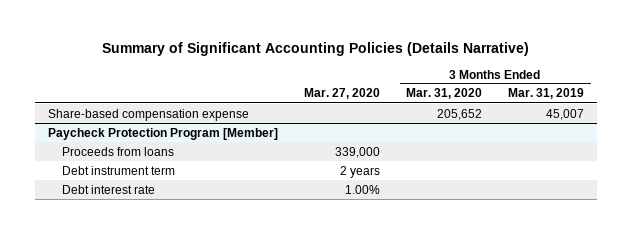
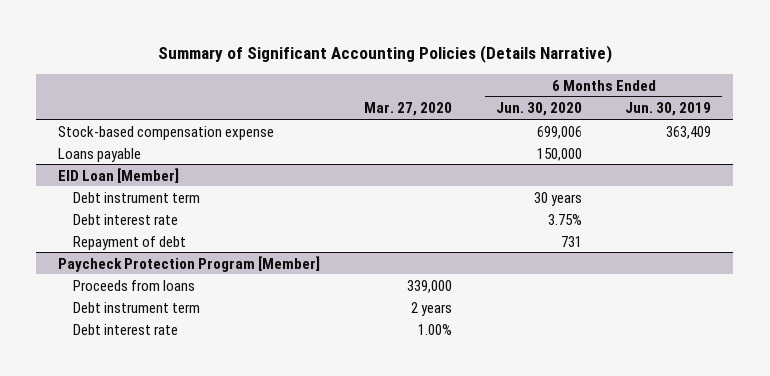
- | Mar. 27, 2020 | 3 Months Ended Mar. 31, 2020 | 3 Months Ended Mar. 31, 2019
+ | Mar. 27, 2020 | 6 Months Ended Jun. 30, 2020 | 6 Months Ended Jun. 30, 2019
- Share-based compensation expense | | 205,652 | 45,007
+ Stock-based compensation expense | | 699,006 | 363,409
+ Loans payable | | 150,000 |
+ EID Loan [Member]
+ Debt instrument term | | 30 years |
+ Debt interest rate | | 3.75% |
+ Repayment of debt | | 731 |

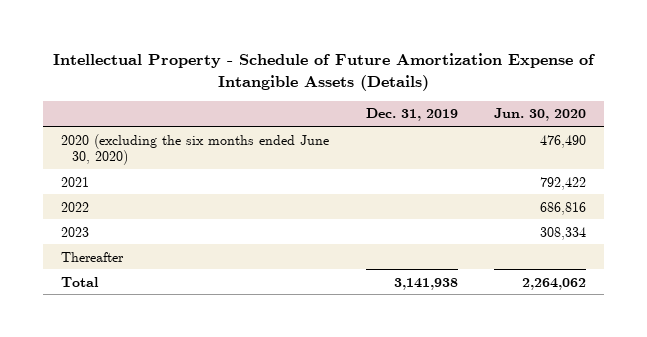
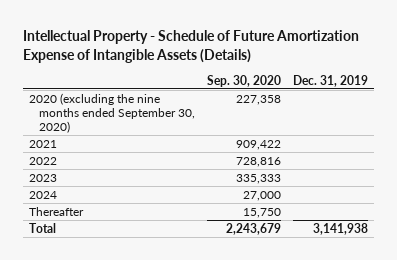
- | Dec. 31, 2019 | Jun. 30, 2020
+ | Sep. 30, 2020 | Dec. 31, 2019
- 2020 (excluding the six months ended June 30, 2020) | | 476,490
+ 2020 (excluding the nine months ended September 30, 2020) | 227,358 |
+ 2024 | 27,000 |

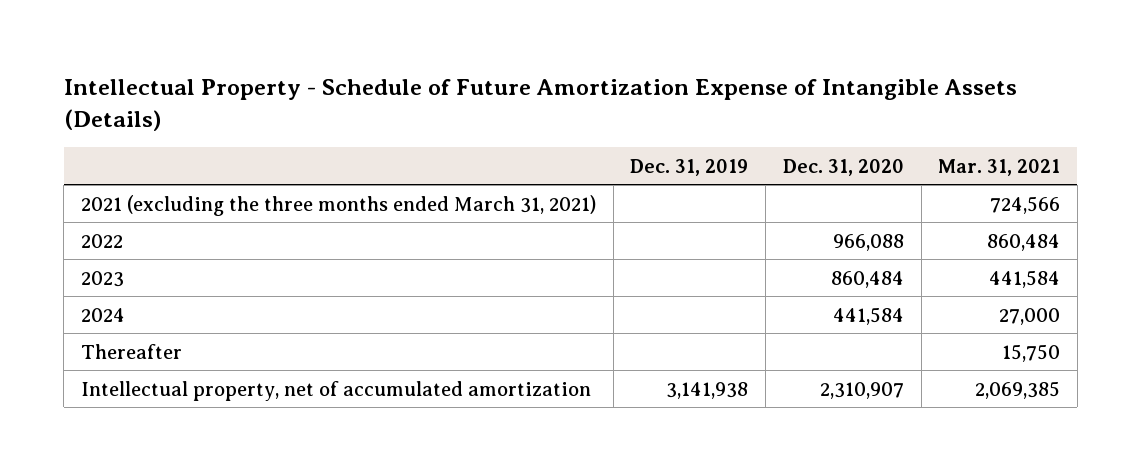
- | Sep. 30, 2020 | Dec. 31, 2019
+ | Dec. 31, 2019 | Dec. 31, 2020 | Mar. 31, 2021
- 2020 (excluding the nine months ended September 30, 2020) | 227,358 |
- 2021 | 909,422 |
+ 2021 (excluding the three months ended March 31, 2021) | | | 724,566
- Total | 2,243,679 | 3,141,938
+ Intellectual property, net of accumulated amortization | 3,141,938 | 2,310,907 | 2,069,385

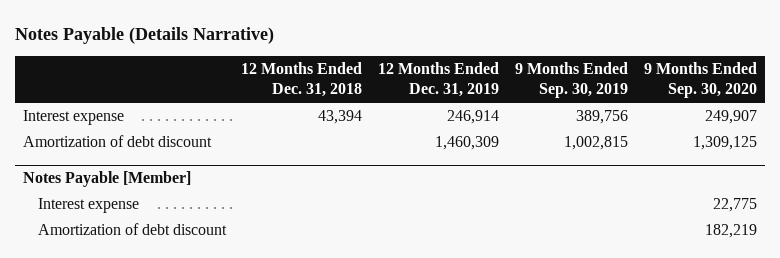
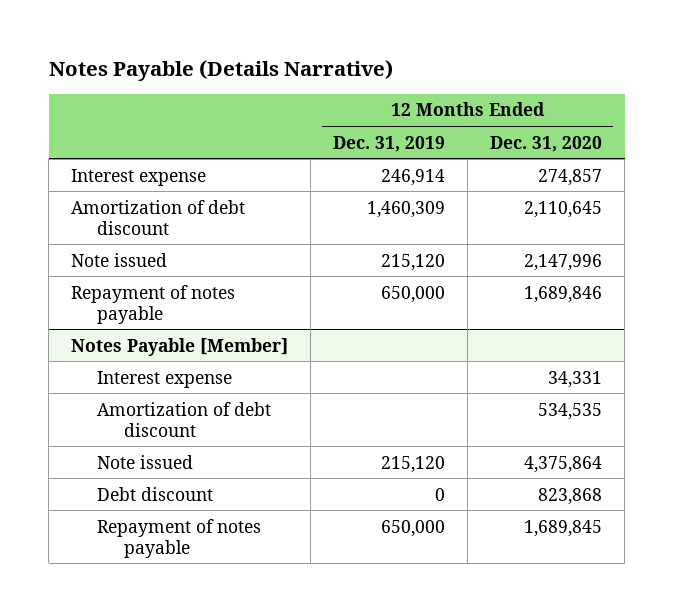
- | 12 Months Ended Dec. 31, 2018 | 12 Months Ended Dec. 31, 2019 | 9 Months Ended Sep. 30, 2019 | 9 Months Ended Sep. 30, 2020
+ | 12 Months Ended Dec. 31, 2019 | 12 Months Ended Dec. 31, 2020
+ Note issued | 215,120 | 2,147,996
+ Repayment of notes payable | 650,000 | 1,689,846
@ Notes Payable [Member]
+ Note issued | 215,120 | 4,375,864
+ Debt discount | 0 | 823,868
+ Repayment of notes payable | 650,000 | 1,689,845

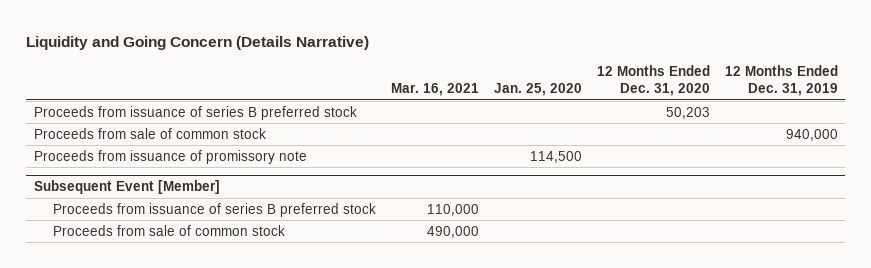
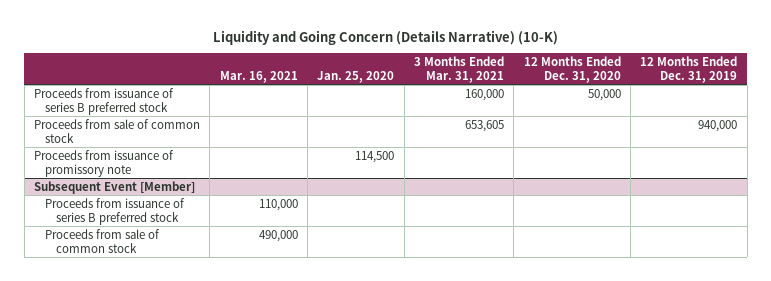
- Liquidity and Going Concern (Details Narrative)
+ Liquidity and Going Concern (Details Narrative) (10-K)
- | Mar. 16, 2021 | Jan. 25, 2020 | 12 Months Ended Dec. 31, 2020 | 12 Months Ended Dec. 31, 2019
+ | Mar. 16, 2021 | Jan. 25, 2020 | 3 Months Ended Mar. 31, 2021 | 12 Months Ended Dec. 31, 2020 | 12 Months Ended Dec. 31, 2019
- Proceeds from issuance of series B preferred stock | | | 50,203 |
+ Proceeds from issuance of series B preferred stock | | | 160,000 | 50,000 |

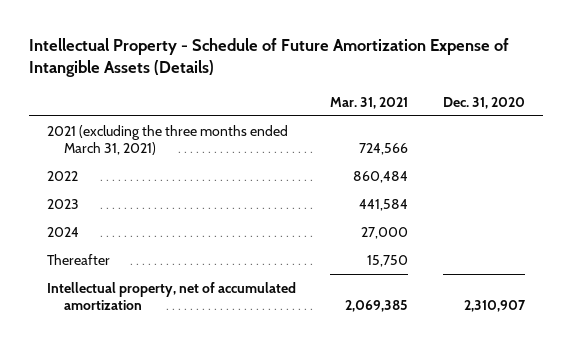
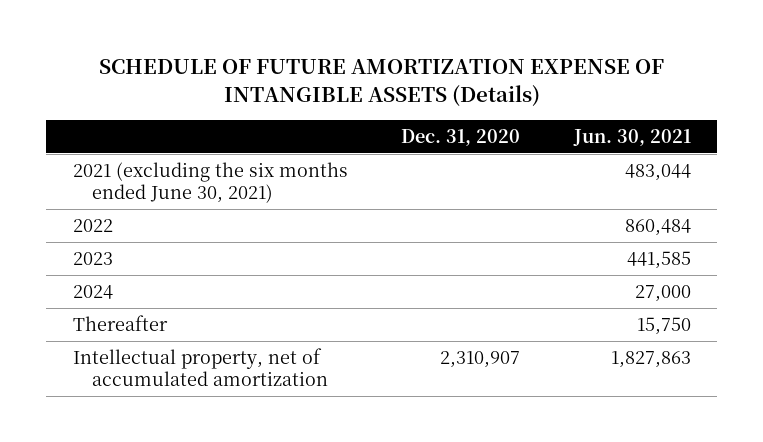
- Intellectual Property - Schedule of Future Amortization Expense of Intangible Assets (Details)
+ SCHEDULE OF FUTURE AMORTIZATION EXPENSE OF INTANGIBLE ASSETS (Details)
- | Mar. 31, 2021 | Dec. 31, 2020
+ | Dec. 31, 2020 | Jun. 30, 2021
- 2021 (excluding the three months ended March 31, 2021) | 724,566 |
+ 2021 (excluding the six months ended June 30, 2021) | | 483,044

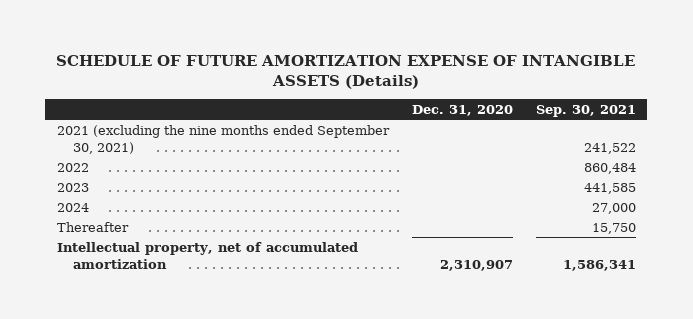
- | Dec. 31, 2020 | Jun. 30, 2021
+ | Dec. 31, 2020 | Sep. 30, 2021
- 2021 (excluding the six months ended June 30, 2021) | | 483,044
+ 2021 (excluding the nine months ended September 30, 2021) | | 241,522

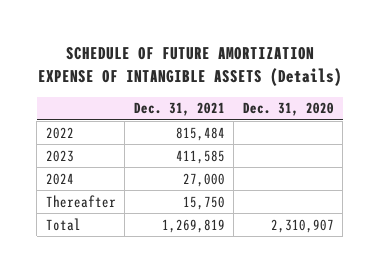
- | Dec. 31, 2020 | Sep. 30, 2021
+ | Dec. 31, 2021 | Dec. 31, 2020
- 2021 (excluding the nine months ended September 30, 2021) | | 241,522
- Intellectual property, net of accumulated amortization | 2,310,907 | 1,586,341
+ Total | 1,269,819 | 2,310,907

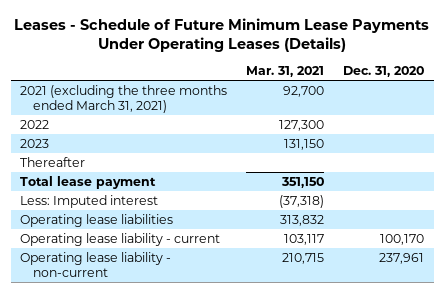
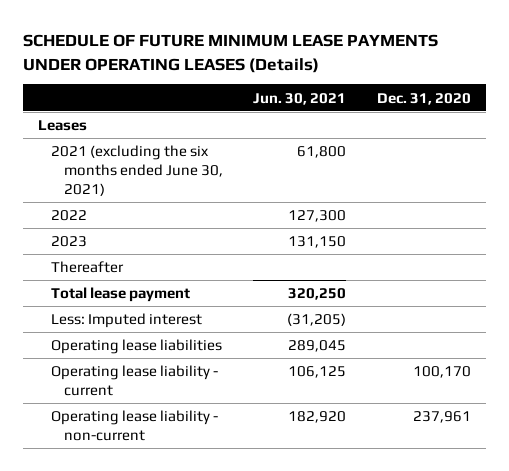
- Leases - Schedule of Future Minimum Lease Payments Under Operating Leases (Details)
+ SCHEDULE OF FUTURE MINIMUM LEASE PAYMENTS UNDER OPERATING LEASES (Details)
- | Mar. 31, 2021 | Dec. 31, 2020
+ | Jun. 30, 2021 | Dec. 31, 2020
- 2021 (excluding the three months ended March 31, 2021) | 92,700 |
+ Leases
+ 2021 (excluding the six months ended June 30, 2021) | 61,800 |

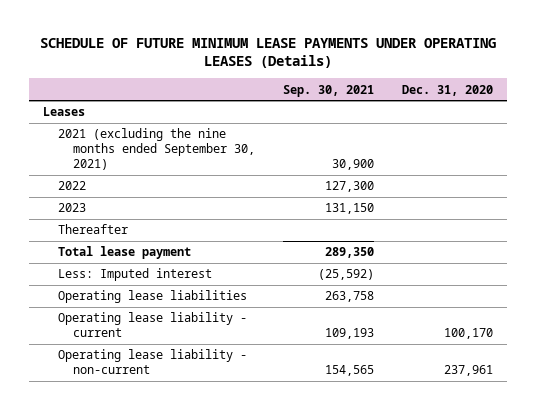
- | Jun. 30, 2021 | Dec. 31, 2020
+ | Sep. 30, 2021 | Dec. 31, 2020
- 2021 (excluding the six months ended June 30, 2021) | 61,800 |
+ 2021 (excluding the nine months ended September 30, 2021) | 30,900 |

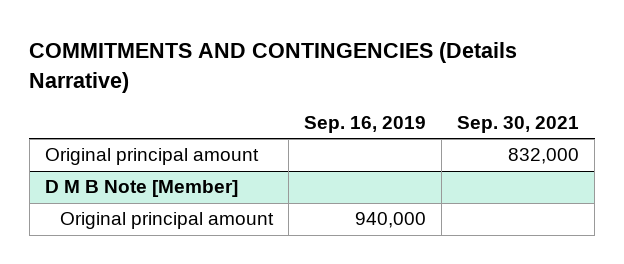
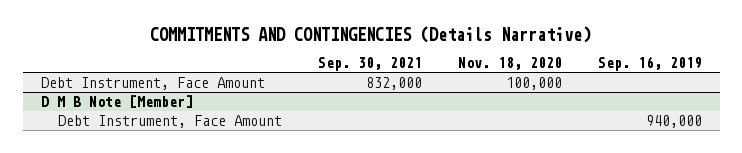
- | Sep. 16, 2019 | Sep. 30, 2021
+ | Sep. 30, 2021 | Nov. 18, 2020 | Sep. 16, 2019
- Original principal amount | | 832,000
+ Debt Instrument, Face Amount | 832,000 | 100,000 |
@ D M B Note [Member]
- Original principal amount | 940,000 |
+ Debt Instrument, Face Amount | | | 940,000

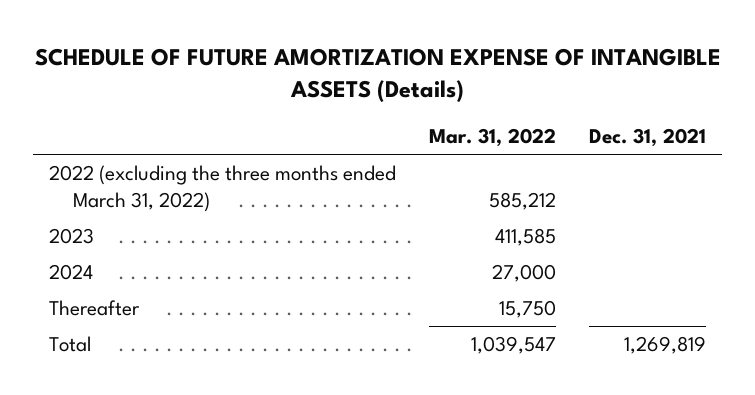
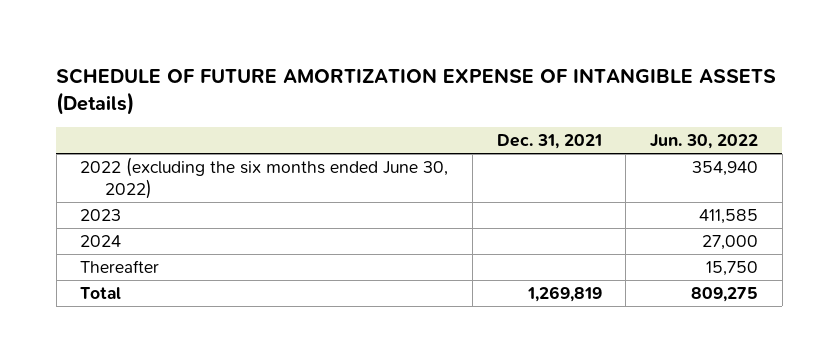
- | Mar. 31, 2022 | Dec. 31, 2021
+ | Dec. 31, 2021 | Jun. 30, 2022
- 2022 (excluding the three months ended March 31, 2022) | 585,212 |
+ 2022 (excluding the six months ended June 30, 2022) | | 354,940

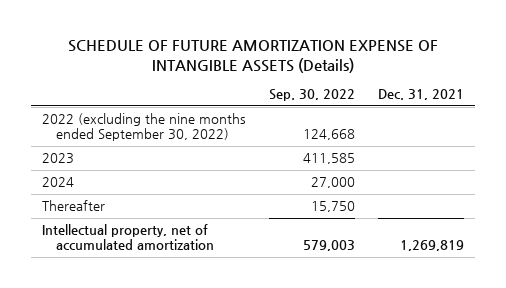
- | Dec. 31, 2021 | Jun. 30, 2022
+ | Sep. 30, 2022 | Dec. 31, 2021
- 2022 (excluding the six months ended June 30, 2022) | | 354,940
+ 2022 (excluding the nine months ended September 30, 2022) | 124,668 |
- Total | 1,269,819 | 809,275
+ Intellectual property, net of accumulated amortization | 579,003 | 1,269,819

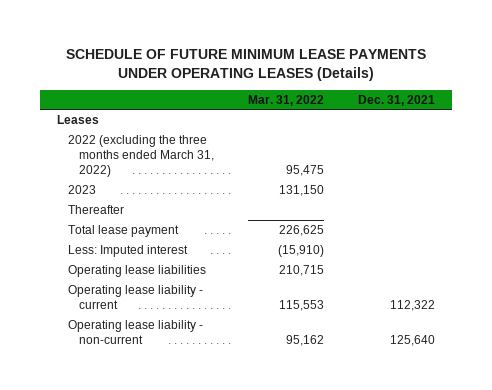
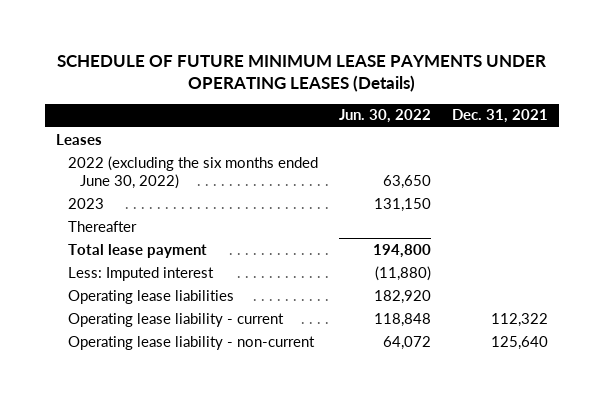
- | Mar. 31, 2022 | Dec. 31, 2021
+ | Jun. 30, 2022 | Dec. 31, 2021
- 2022 (excluding the three months ended March 31, 2022) | 95,475 |
+ 2022 (excluding the six months ended June 30, 2022) | 63,650 |

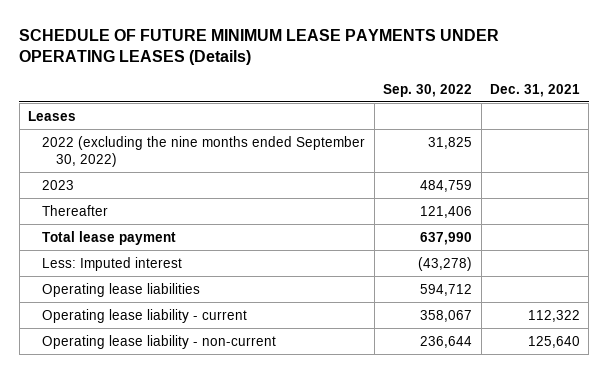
- | Jun. 30, 2022 | Dec. 31, 2021
+ | Sep. 30, 2022 | Dec. 31, 2021
- 2022 (excluding the six months ended June 30, 2022) | 63,650 |
+ 2022 (excluding the nine months ended September 30, 2022) | 31,825 |

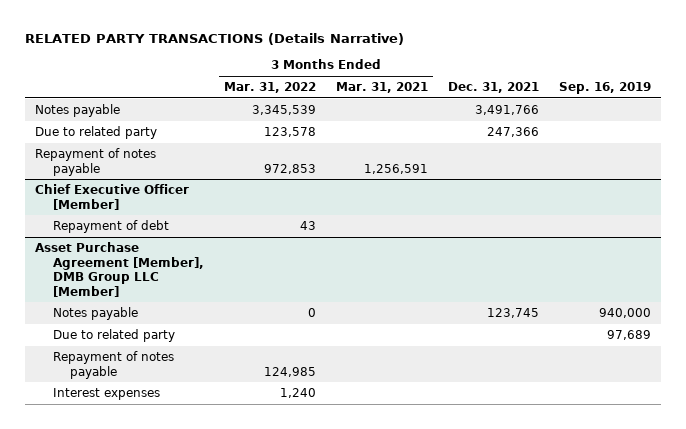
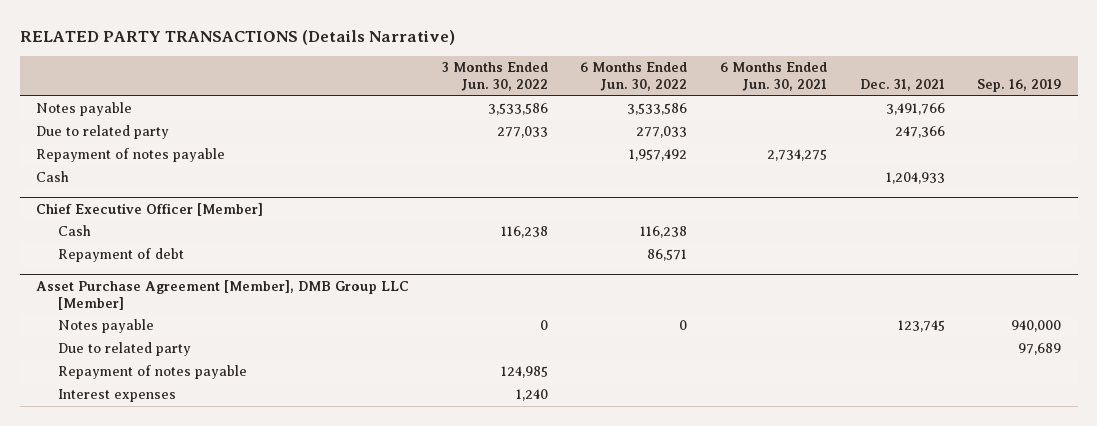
- | 3 Months Ended Mar. 31, 2022 | 3 Months Ended Mar. 31, 2021 | Dec. 31, 2021 | Sep. 16, 2019
+ | 3 Months Ended Jun. 30, 2022 | 6 Months Ended Jun. 30, 2022 | 6 Months Ended Jun. 30, 2021 | Dec. 31, 2021 | Sep. 16, 2019
+ Cash | | | | 1,204,933 |
@ Chief Executive Officer [Member]
+ Cash | 116,238 | 116,238 | | |

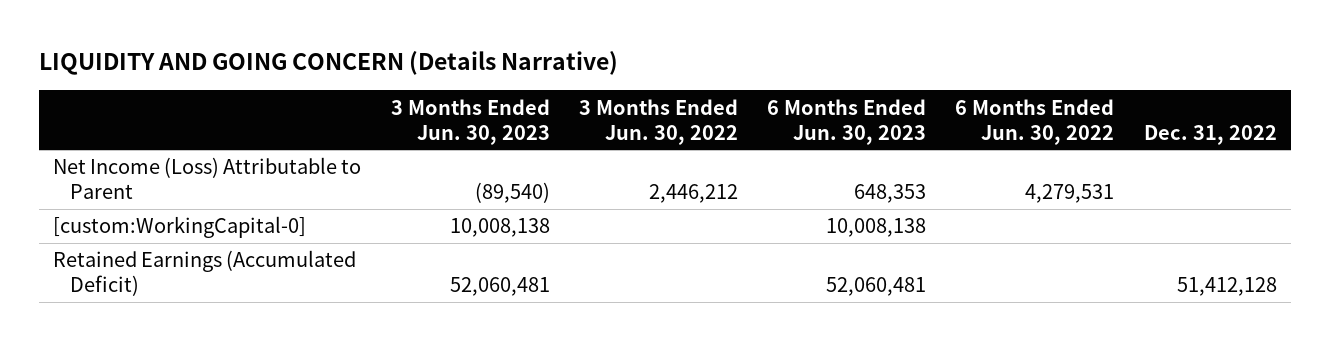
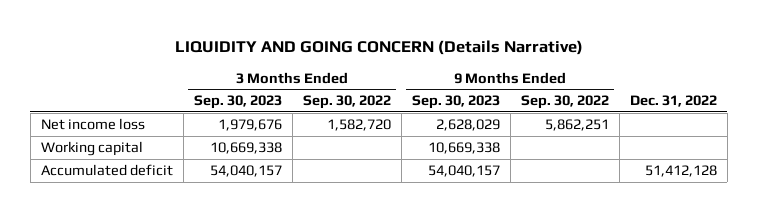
- | 3 Months Ended Jun. 30, 2023 | 3 Months Ended Jun. 30, 2022 | 6 Months Ended Jun. 30, 2023 | 6 Months Ended Jun. 30, 2022 | Dec. 31, 2022
+ | 3 Months Ended Sep. 30, 2023 | 3 Months Ended Sep. 30, 2022 | 9 Months Ended Sep. 30, 2023 | 9 Months Ended Sep. 30, 2022 | Dec. 31, 2022
- Net Income (Loss) Attributable to Parent | (89,540) | 2,446,212 | 648,353 | 4,279,531 |
- [custom:WorkingCapital-0] | 10,008,138 | | 10,008,138 | |
- Retained Earnings (Accumulated Deficit) | 52,060,481 | | 52,060,481 | | 51,412,128
+ Net income loss | 1,979,676 | 1,582,720 | 2,628,029 | 5,862,251 |
+ Working capital | 10,669,338 | | 10,669,338 | |
+ Accumulated deficit | 54,040,157 | | 54,040,157 | | 51,412,128

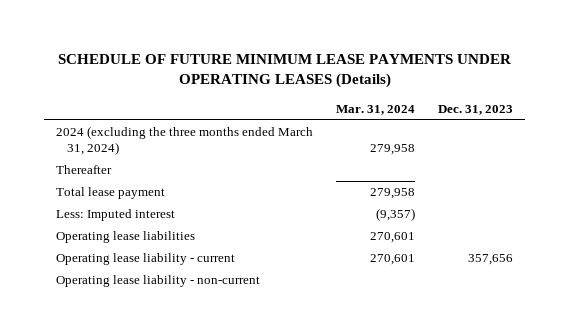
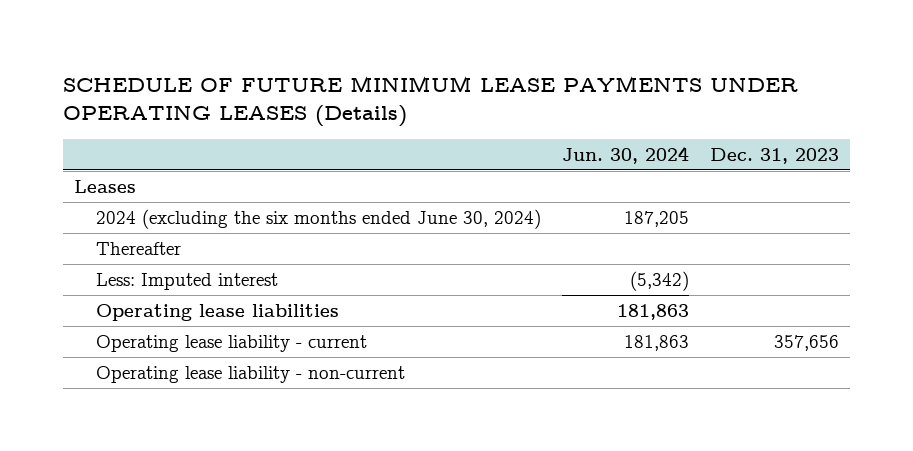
- | Mar. 31, 2024 | Dec. 31, 2023
+ | Jun. 30, 2024 | Dec. 31, 2023
- 2024 (excluding the three months ended March 31, 2024) | 279,958 |
+ Leases
+ 2024 (excluding the six months ended June 30, 2024) | 187,205 |
- Total lease payment | 279,958 |

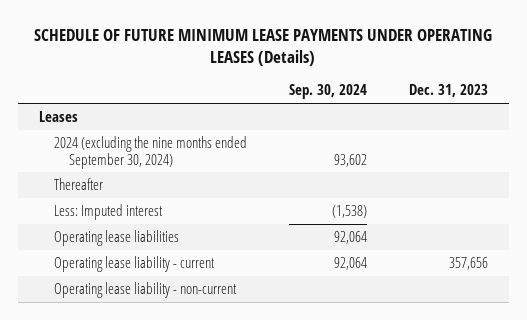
- | Jun. 30, 2024 | Dec. 31, 2023
+ | Sep. 30, 2024 | Dec. 31, 2023
- 2024 (excluding the six months ended June 30, 2024) | 187,205 |
+ 2024 (excluding the nine months ended September 30, 2024) | 93,602 |

